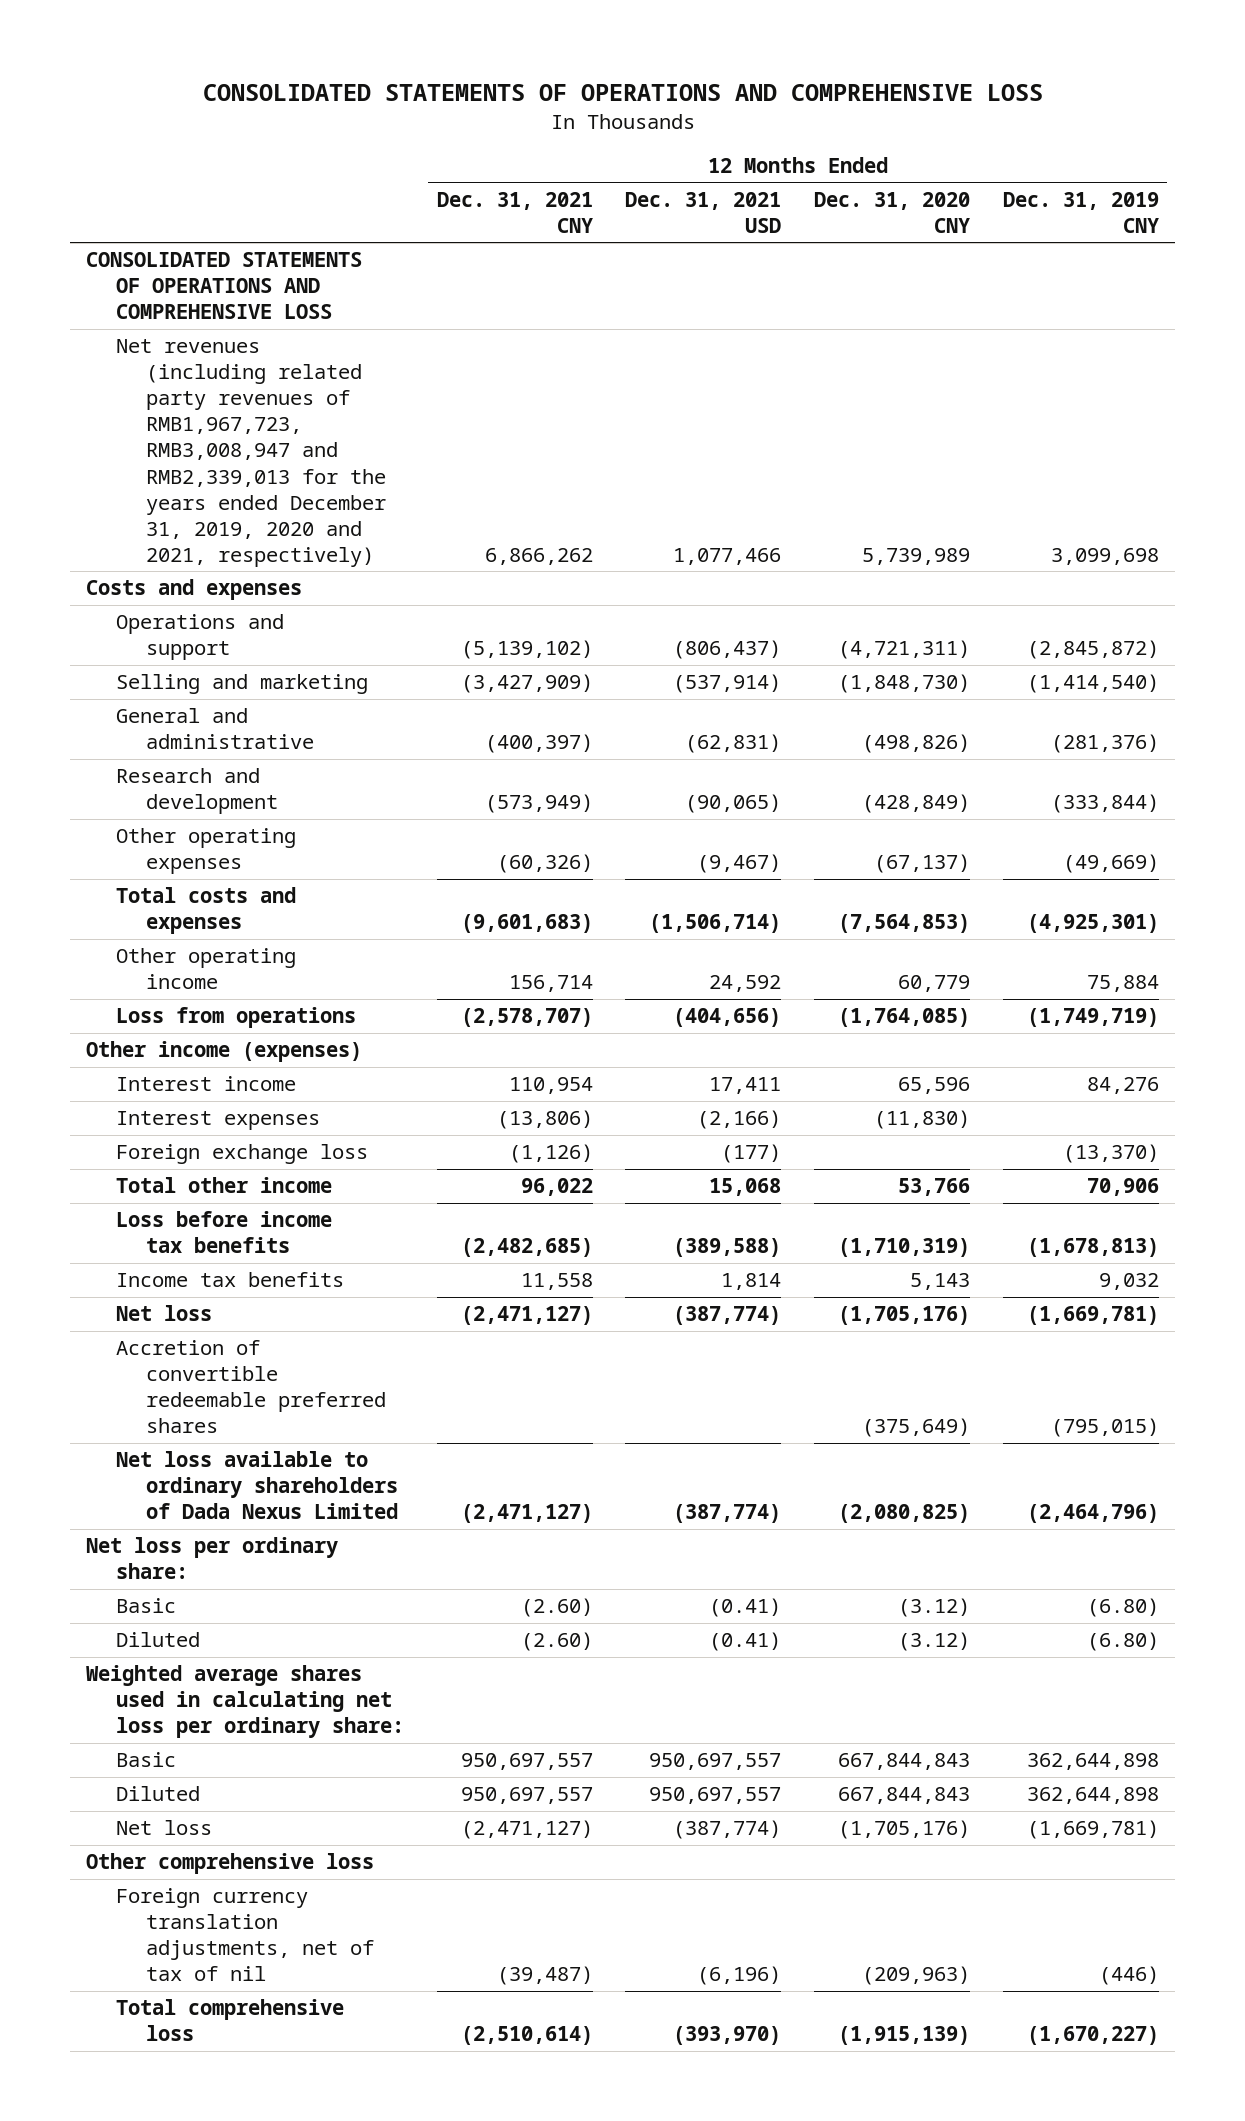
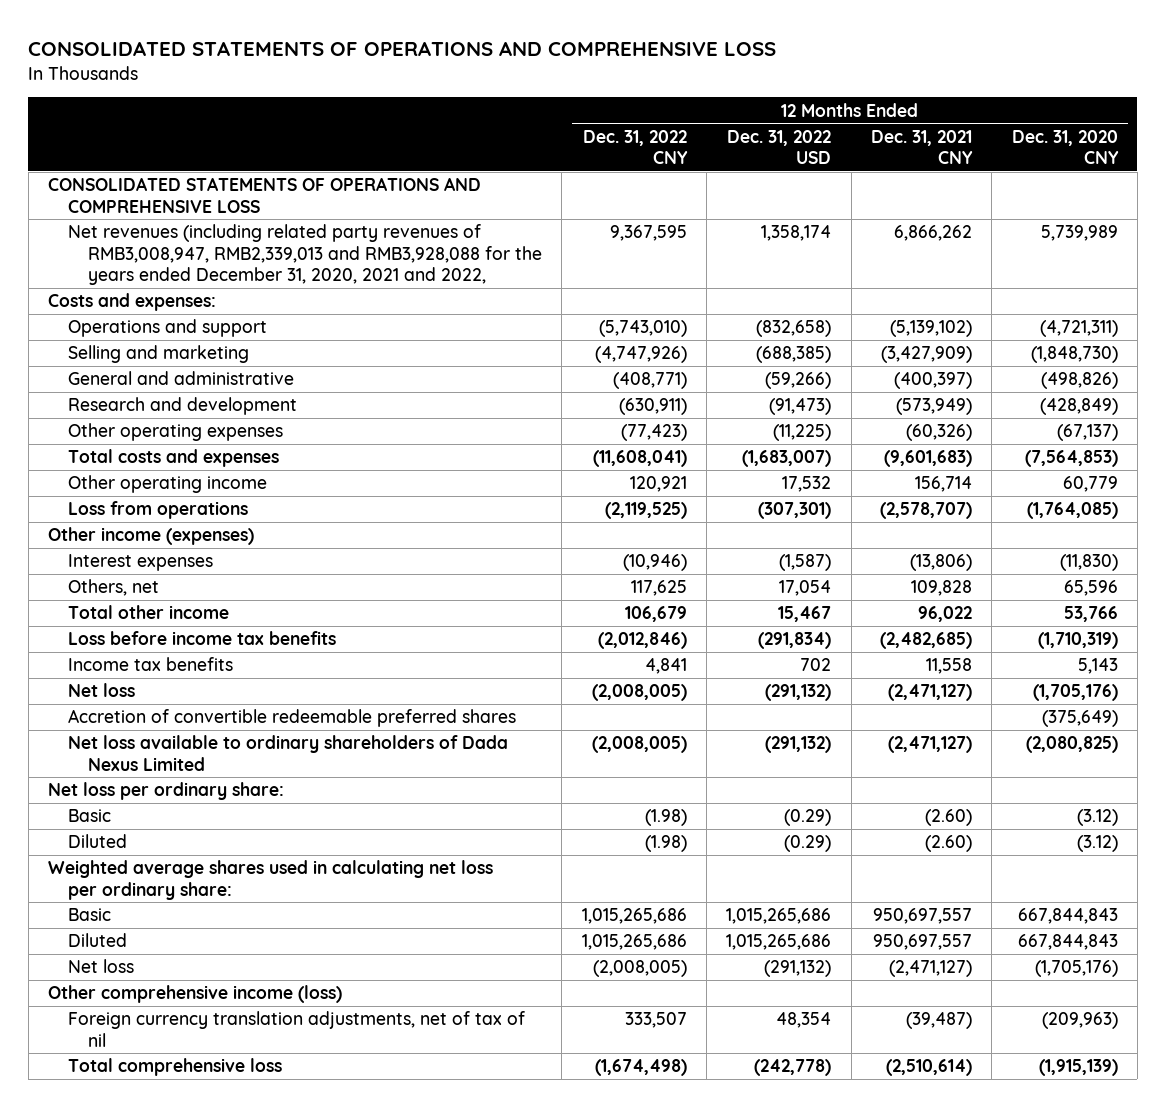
- | 12 Months Ended Dec. 31, 2021 CNY | 12 Months Ended Dec. 31, 2021 USD | 12 Months Ended Dec. 31, 2020 CNY | 12 Months Ended Dec. 31, 2019 CNY
+ | 12 Months Ended Dec. 31, 2022 CNY | 12 Months Ended Dec. 31, 2022 USD | 12 Months Ended Dec. 31, 2021 CNY | 12 Months Ended Dec. 31, 2020 CNY
- Net revenues (including related party revenues of RMB1,967,723, RMB3,008,947 and RMB2,339,013 for the years ended December 31, 2019, 2020 and 2021, respectively) | 6,866,262 | 1,077,466 | 5,739,989 | 3,099,698
- Costs and expenses
+ Net revenues (including related party revenues of RMB3,008,947, RMB2,339,013 and RMB3,928,088 for the years ended December 31, 2020, 2021 and 2022, | 9,367,595 | 1,358,174 | 6,866,262 | 5,739,989
+ Costs and expenses:
- Interest income | 110,954 | 17,411 | 65,596 | 84,276
- Foreign exchange loss | (1,126) | (177) | | (13,370)
+ Others, net | 117,625 | 17,054 | 109,828 | 65,596
- Other comprehensive loss
+ Other comprehensive income (loss)

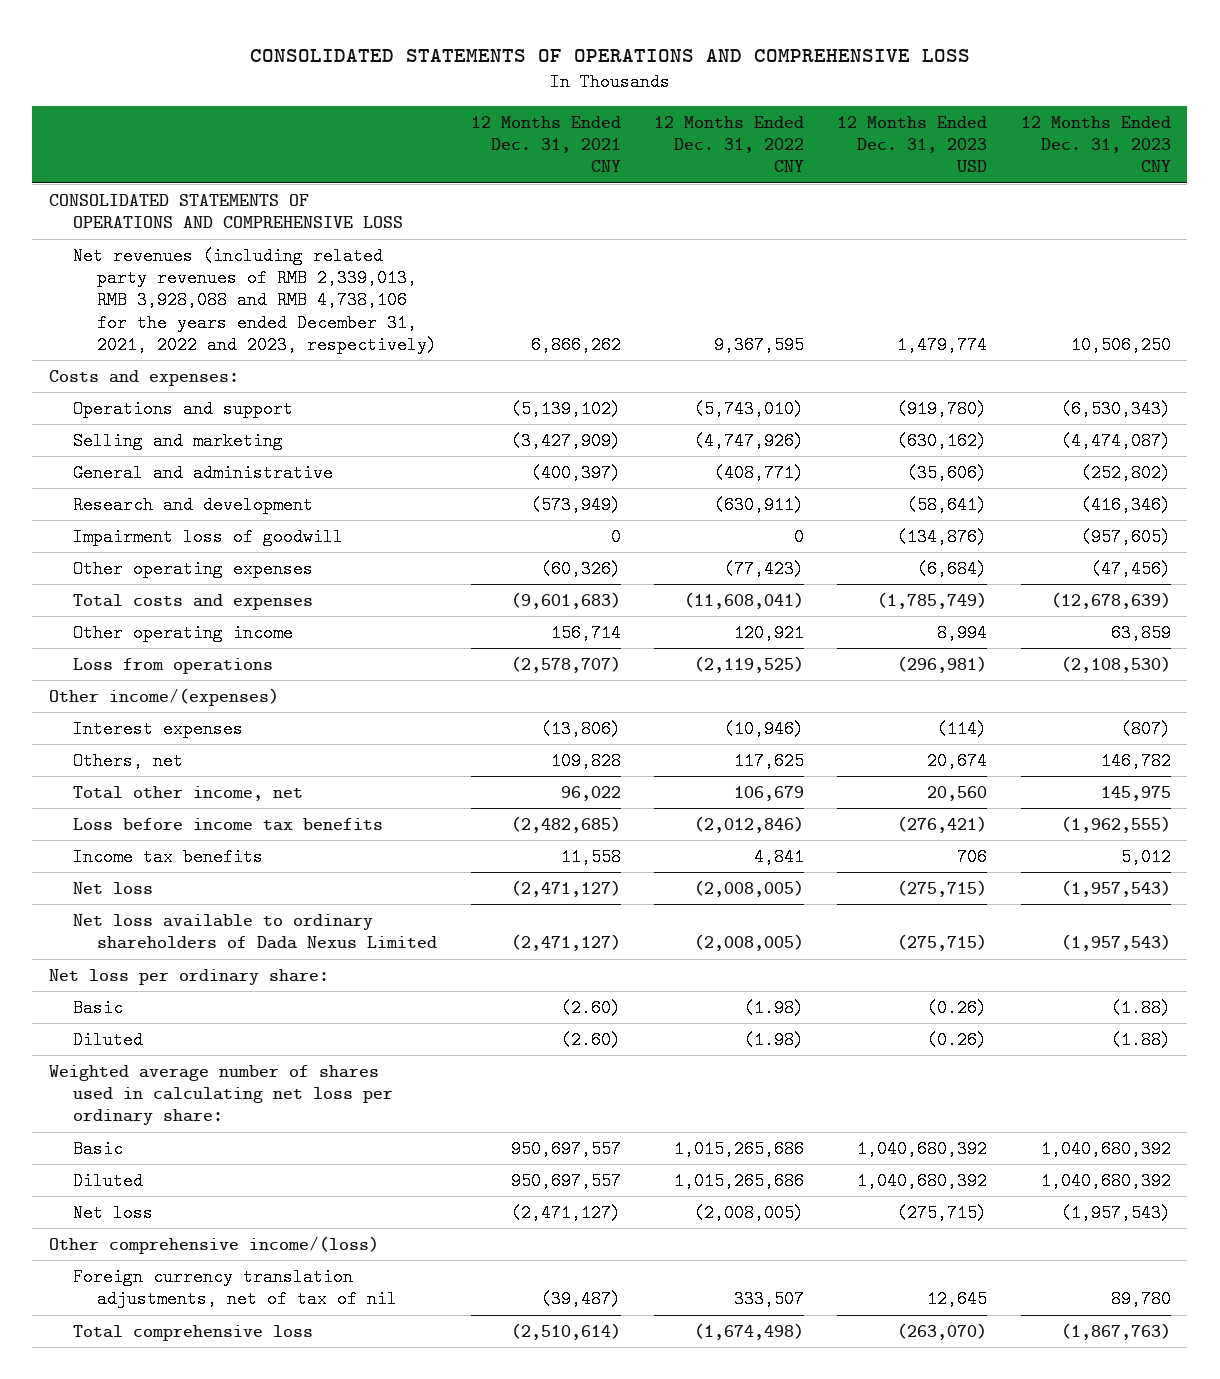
- | 12 Months Ended Dec. 31, 2022 CNY | 12 Months Ended Dec. 31, 2022 USD | 12 Months Ended Dec. 31, 2021 CNY | 12 Months Ended Dec. 31, 2020 CNY
+ | 12 Months Ended Dec. 31, 2021 CNY | 12 Months Ended Dec. 31, 2022 CNY | 12 Months Ended Dec. 31, 2023 USD | 12 Months Ended Dec. 31, 2023 CNY
- Net revenues (including related party revenues of RMB3,008,947, RMB2,339,013 and RMB3,928,088 for the years ended December 31, 2020, 2021 and 2022, | 9,367,595 | 1,358,174 | 6,866,262 | 5,739,989
+ Net revenues (including related party revenues of RMB 2,339,013, RMB 3,928,088 and RMB 4,738,106 for the years ended December 31, 2021, 2022 and 2023, respectively) | 6,866,262 | 9,367,595 | 1,479,774 | 10,506,250
+ Impairment loss of goodwill | 0 | 0 | (134,876) | (957,605)
- Other income (expenses)
+ Other income/(expenses)
- Total other income | 106,679 | 15,467 | 96,022 | 53,766
+ Total other income, net | 96,022 | 106,679 | 20,560 | 145,975
- Accretion of convertible redeemable preferred shares | | | | (375,649)
- Weighted average shares used in calculating net loss per ordinary share:
+ Weighted average number of shares used in calculating net loss per ordinary share:
- Other comprehensive income (loss)
+ Other comprehensive income/(loss)

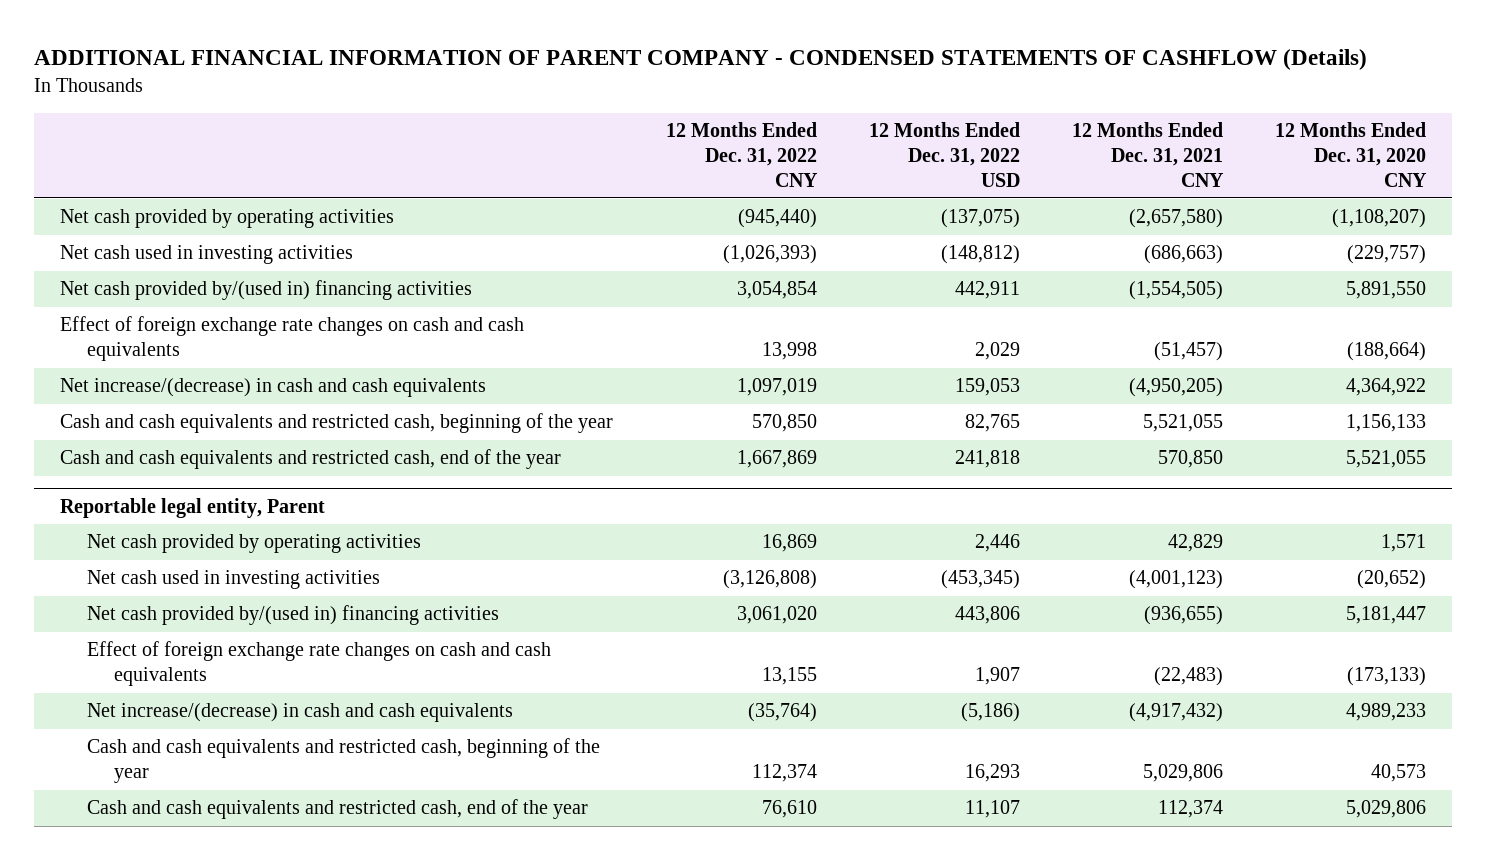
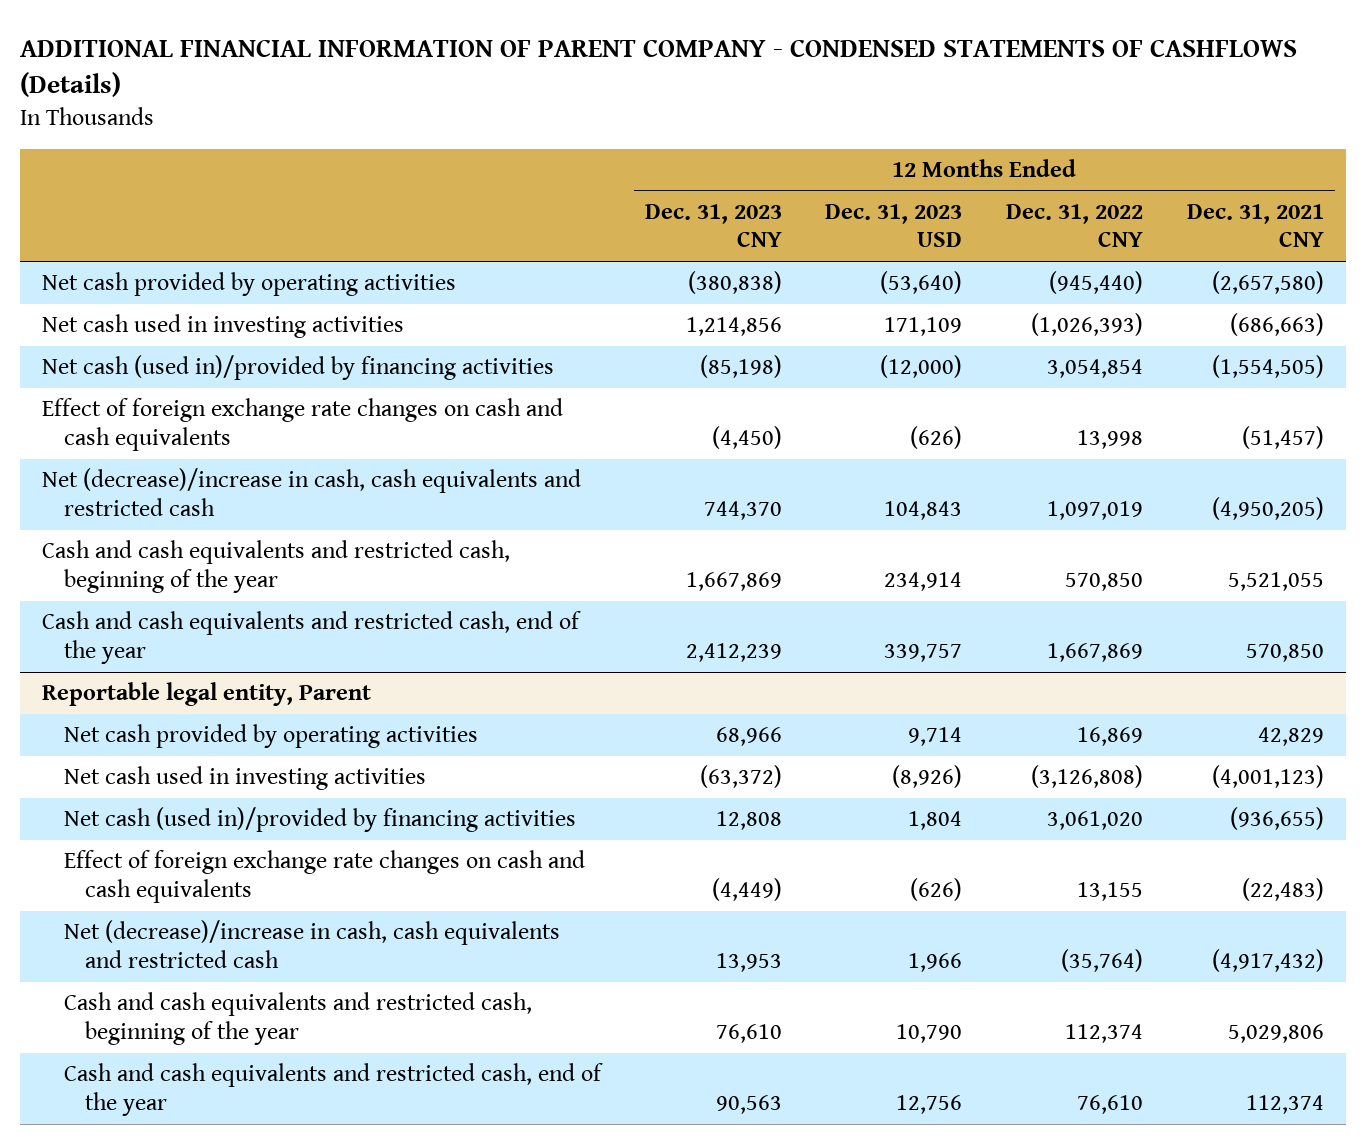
- ADDITIONAL FINANCIAL INFORMATION OF PARENT COMPANY - CONDENSED STATEMENTS OF CASHFLOW (Details)
+ ADDITIONAL FINANCIAL INFORMATION OF PARENT COMPANY - CONDENSED STATEMENTS OF CASHFLOWS (Details)
- | 12 Months Ended Dec. 31, 2022 CNY | 12 Months Ended Dec. 31, 2022 USD | 12 Months Ended Dec. 31, 2021 CNY | 12 Months Ended Dec. 31, 2020 CNY
+ | 12 Months Ended Dec. 31, 2023 CNY | 12 Months Ended Dec. 31, 2023 USD | 12 Months Ended Dec. 31, 2022 CNY | 12 Months Ended Dec. 31, 2021 CNY
- Net cash provided by/(used in) financing activities | 3,054,854 | 442,911 | (1,554,505) | 5,891,550
+ Net cash (used in)/provided by financing activities | (85,198) | (12,000) | 3,054,854 | (1,554,505)
- Net increase/(decrease) in cash and cash equivalents | 1,097,019 | 159,053 | (4,950,205) | 4,364,922
+ Net (decrease)/increase in cash, cash equivalents and restricted cash | 744,370 | 104,843 | 1,097,019 | (4,950,205)
@ Reportable legal entity, Parent
- Net cash provided by/(used in) financing activities | 3,061,020 | 443,806 | (936,655) | 5,181,447
+ Net cash (used in)/provided by financing activities | 12,808 | 1,804 | 3,061,020 | (936,655)
- Net increase/(decrease) in cash and cash equivalents | (35,764) | (5,186) | (4,917,432) | 4,989,233
+ Net (decrease)/increase in cash, cash equivalents and restricted cash | 13,953 | 1,966 | (35,764) | (4,917,432)

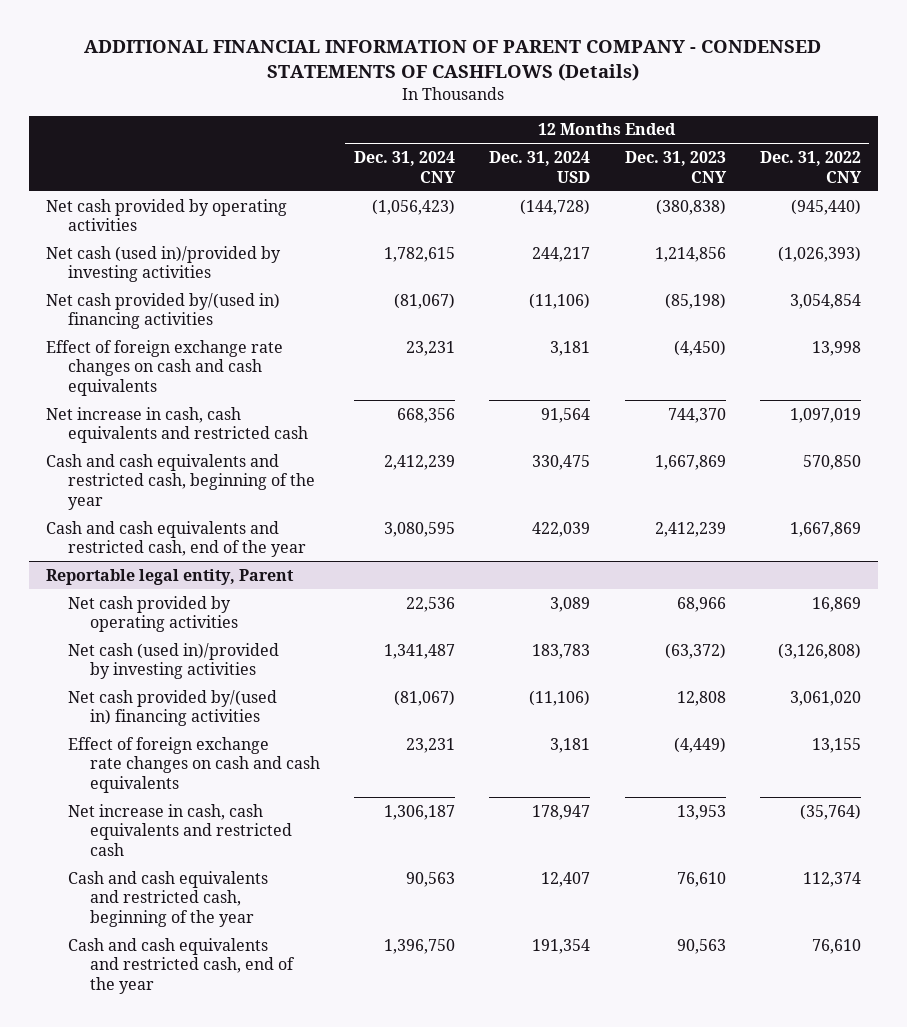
- | 12 Months Ended Dec. 31, 2023 CNY | 12 Months Ended Dec. 31, 2023 USD | 12 Months Ended Dec. 31, 2022 CNY | 12 Months Ended Dec. 31, 2021 CNY
+ | 12 Months Ended Dec. 31, 2024 CNY | 12 Months Ended Dec. 31, 2024 USD | 12 Months Ended Dec. 31, 2023 CNY | 12 Months Ended Dec. 31, 2022 CNY
- Net cash used in investing activities | 1,214,856 | 171,109 | (1,026,393) | (686,663)
- Net cash (used in)/provided by financing activities | (85,198) | (12,000) | 3,054,854 | (1,554,505)
+ Net cash (used in)/provided by investing activities | 1,782,615 | 244,217 | 1,214,856 | (1,026,393)
+ Net cash provided by/(used in) financing activities | (81,067) | (11,106) | (85,198) | 3,054,854
- Net (decrease)/increase in cash, cash equivalents and restricted cash | 744,370 | 104,843 | 1,097,019 | (4,950,205)
+ Net increase in cash, cash equivalents and restricted cash | 668,356 | 91,564 | 744,370 | 1,097,019
@ Reportable legal entity, Parent
- Net cash used in investing activities | (63,372) | (8,926) | (3,126,808) | (4,001,123)
- Net cash (used in)/provided by financing activities | 12,808 | 1,804 | 3,061,020 | (936,655)
+ Net cash (used in)/provided by investing activities | 1,341,487 | 183,783 | (63,372) | (3,126,808)
+ Net cash provided by/(used in) financing activities | (81,067) | (11,106) | 12,808 | 3,061,020
- Net (decrease)/increase in cash, cash equivalents and restricted cash | 13,953 | 1,966 | (35,764) | (4,917,432)
+ Net increase in cash, cash equivalents and restricted cash | 1,306,187 | 178,947 | 13,953 | (35,764)

